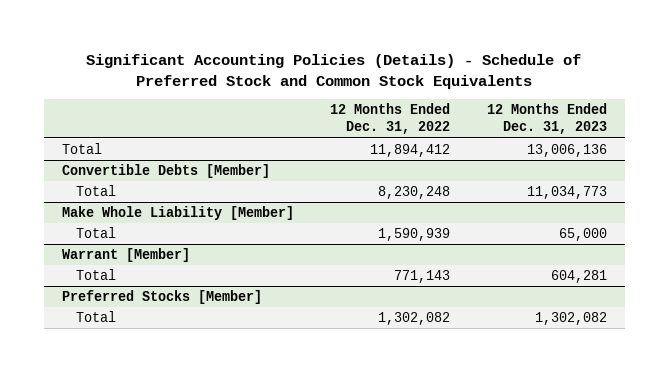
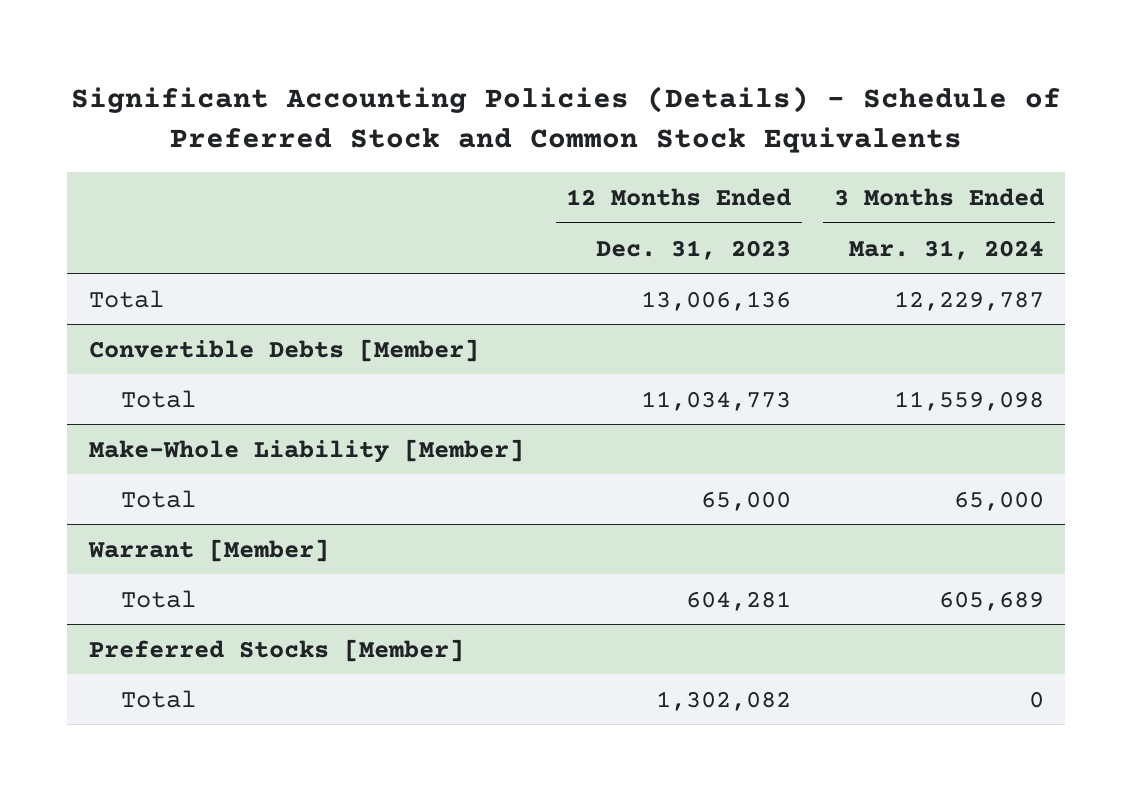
- | 12 Months Ended Dec. 31, 2022 | 12 Months Ended Dec. 31, 2023
+ | 12 Months Ended Dec. 31, 2023 | 3 Months Ended Mar. 31, 2024
- Make Whole Liability [Member]
+ Make-Whole Liability [Member]

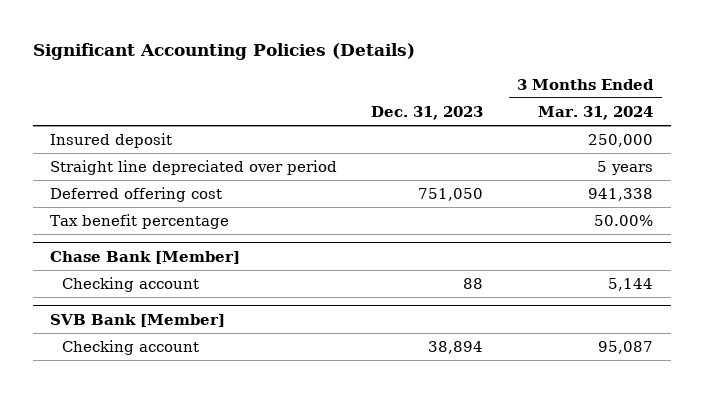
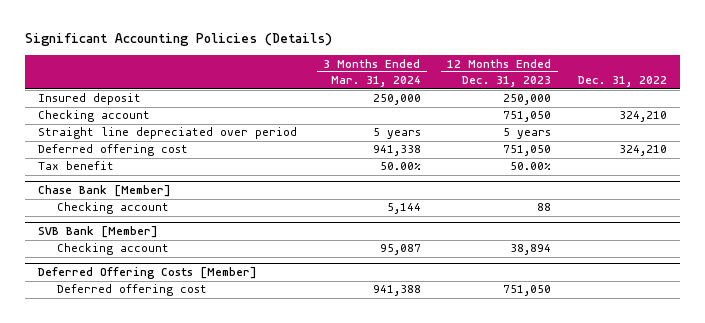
- | Dec. 31, 2023 | 3 Months Ended Mar. 31, 2024
+ | 3 Months Ended Mar. 31, 2024 | 12 Months Ended Dec. 31, 2023 | Dec. 31, 2022
+ Checking account | | 751,050 | 324,210
- Tax benefit percentage | | 50.00%
+ Tax benefit | 50.00% | 50.00% |
+ Deferred Offering Costs [Member]
+ Deferred offering cost | 941,388 | 751,050 |

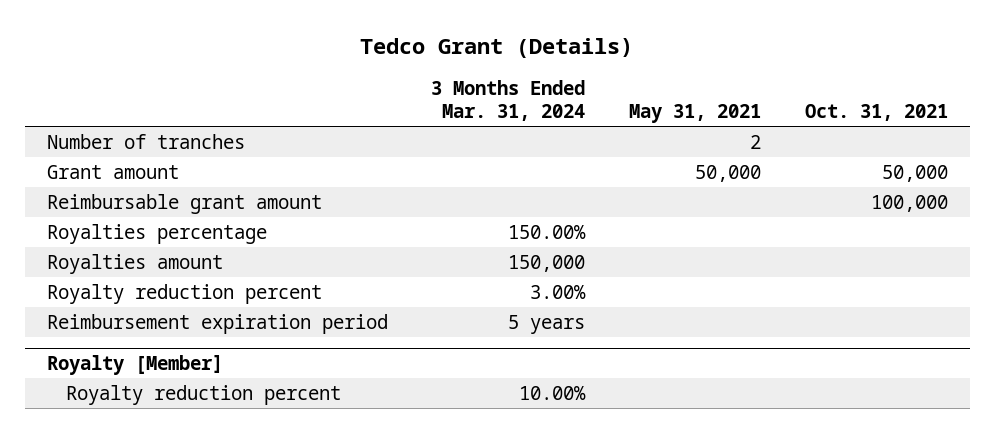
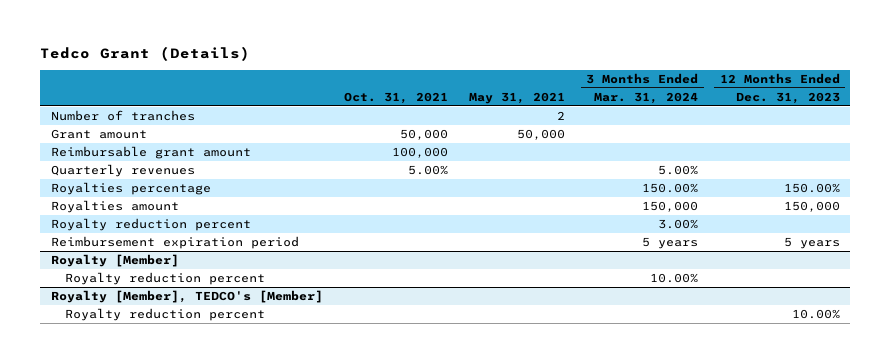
- | 3 Months Ended Mar. 31, 2024 | May 31, 2021 | Oct. 31, 2021
+ | Oct. 31, 2021 | May 31, 2021 | 3 Months Ended Mar. 31, 2024 | 12 Months Ended Dec. 31, 2023
+ Quarterly revenues | 5.00% | | 5.00% |
+ Royalty [Member], TEDCO's [Member]
+ Royalty reduction percent | | | | 10.00%

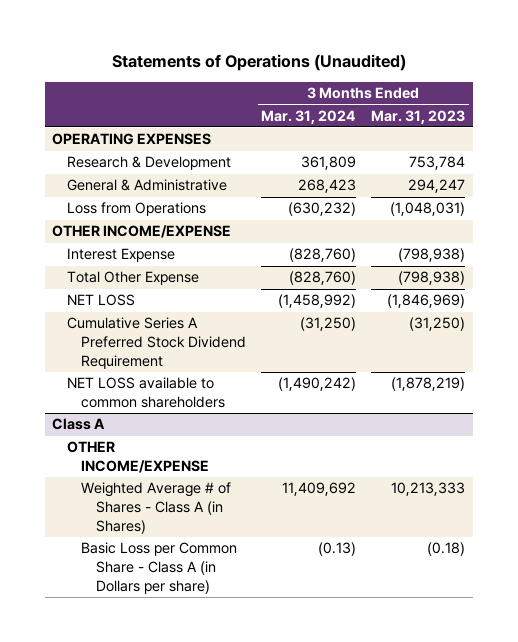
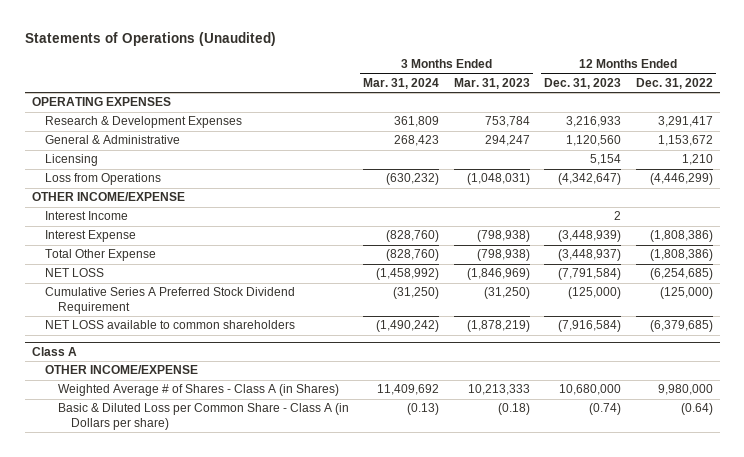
- | 3 Months Ended Mar. 31, 2024 | 3 Months Ended Mar. 31, 2023
+ | 3 Months Ended Mar. 31, 2024 | 3 Months Ended Mar. 31, 2023 | 12 Months Ended Dec. 31, 2023 | 12 Months Ended Dec. 31, 2022
- Research & Development | 361,809 | 753,784
+ Research & Development Expenses | 361,809 | 753,784 | 3,216,933 | 3,291,417
+ Licensing | | | 5,154 | 1,210
+ Interest Income | | | 2 |
@ Class A
- Basic Loss per Common Share - Class A (in Dollars per share) | (0.13) | (0.18)
+ Basic & Diluted Loss per Common Share - Class A (in Dollars per share) | (0.13) | (0.18) | (0.74) | (0.64)

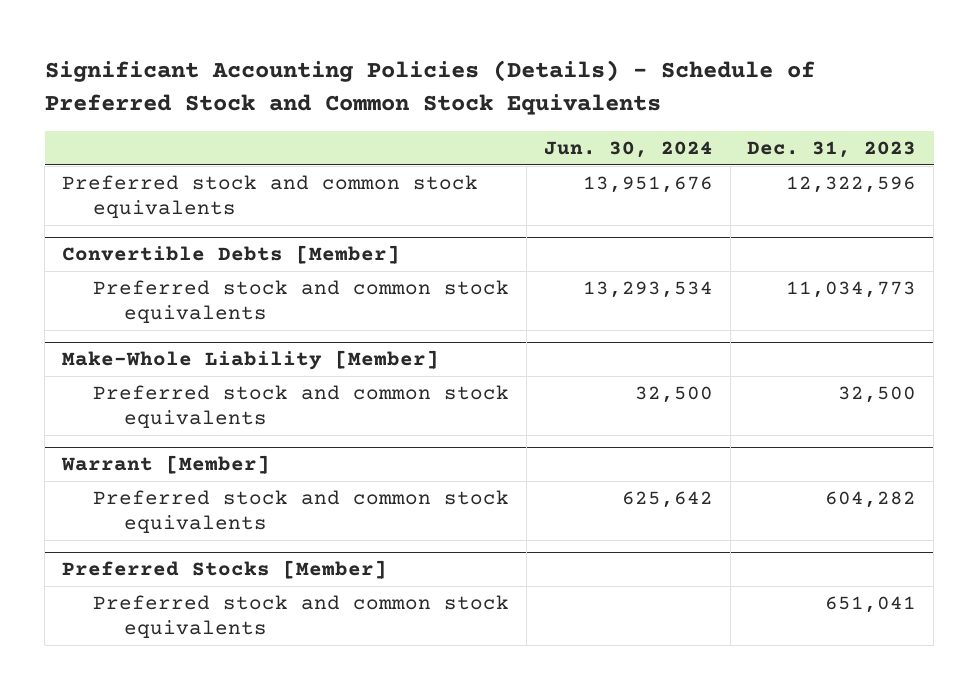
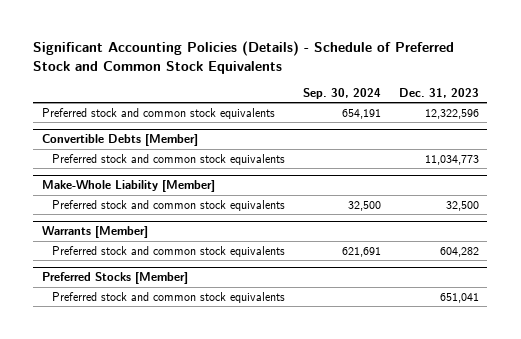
- | Jun. 30, 2024 | Dec. 31, 2023
+ | Sep. 30, 2024 | Dec. 31, 2023
- Warrant [Member]
+ Warrants [Member]

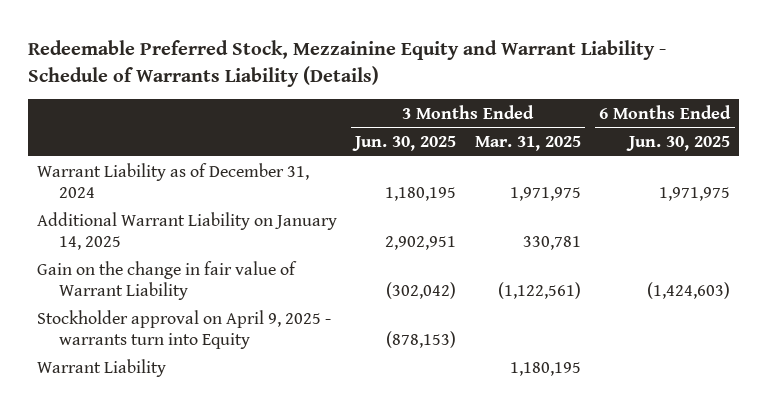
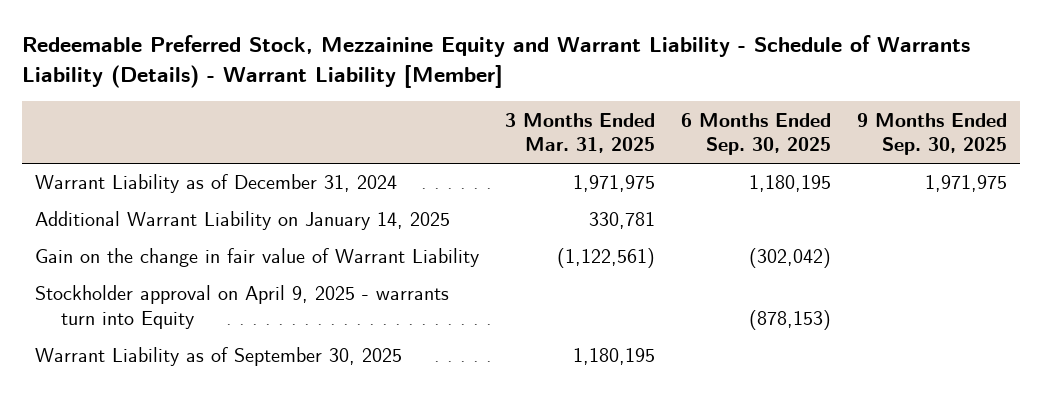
- Redeemable Preferred Stock, Mezzainine Equity and Warrant Liability - Schedule of Warrants Liability (Details)
+ Redeemable Preferred Stock, Mezzainine Equity and Warrant Liability - Schedule of Warrants Liability (Details) - Warrant Liability [Member]
- | 3 Months Ended Jun. 30, 2025 | 3 Months Ended Mar. 31, 2025 | 6 Months Ended Jun. 30, 2025
+ | 3 Months Ended Mar. 31, 2025 | 6 Months Ended Sep. 30, 2025 | 9 Months Ended Sep. 30, 2025
- Warrant Liability | | 1,180,195 |
+ Warrant Liability as of September 30, 2025 | 1,180,195 | |

